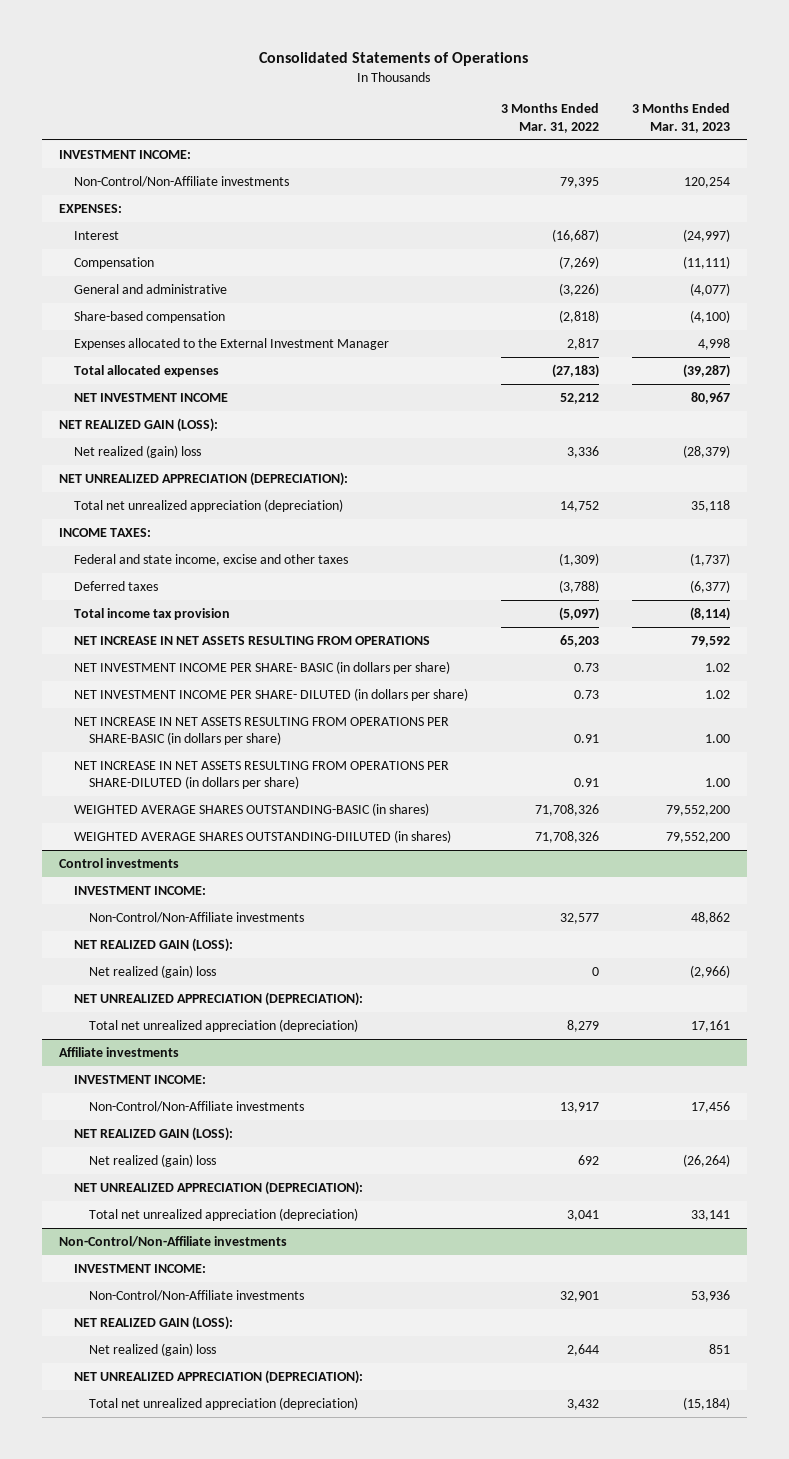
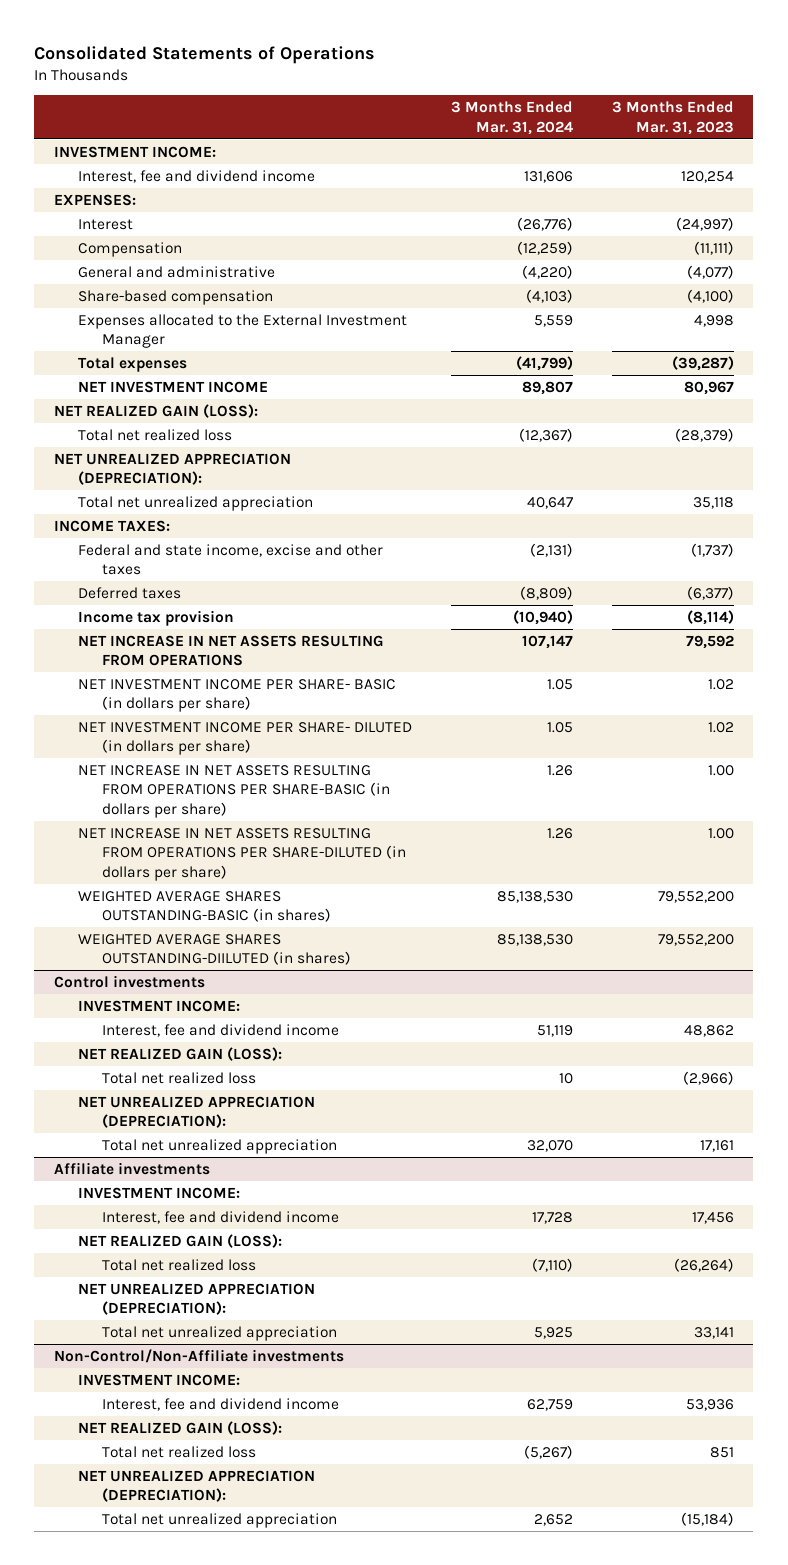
- | 3 Months Ended Mar. 31, 2022 | 3 Months Ended Mar. 31, 2023
+ | 3 Months Ended Mar. 31, 2024 | 3 Months Ended Mar. 31, 2023
- Non-Control/Non-Affiliate investments | 79,395 | 120,254
+ Interest, fee and dividend income | 131,606 | 120,254
- Total allocated expenses | (27,183) | (39,287)
+ Total expenses | (41,799) | (39,287)
- Net realized (gain) loss | 3,336 | (28,379)
+ Total net realized loss | (12,367) | (28,379)
- Total net unrealized appreciation (depreciation) | 14,752 | 35,118
+ Total net unrealized appreciation | 40,647 | 35,118
- Total income tax provision | (5,097) | (8,114)
+ Income tax provision | (10,940) | (8,114)
@ Control investments
- Non-Control/Non-Affiliate investments | 32,577 | 48,862
+ Interest, fee and dividend income | 51,119 | 48,862
- Net realized (gain) loss | 0 | (2,966)
+ Total net realized loss | 10 | (2,966)
- Total net unrealized appreciation (depreciation) | 8,279 | 17,161
+ Total net unrealized appreciation | 32,070 | 17,161
@ Affiliate investments
- Non-Control/Non-Affiliate investments | 13,917 | 17,456
+ Interest, fee and dividend income | 17,728 | 17,456
- Net realized (gain) loss | 692 | (26,264)
+ Total net realized loss | (7,110) | (26,264)
- Total net unrealized appreciation (depreciation) | 3,041 | 33,141
+ Total net unrealized appreciation | 5,925 | 33,141
@ Non-Control/Non-Affiliate investments
- Non-Control/Non-Affiliate investments | 32,901 | 53,936
+ Interest, fee and dividend income | 62,759 | 53,936
- Net realized (gain) loss | 2,644 | 851
+ Total net realized loss | (5,267) | 851
- Total net unrealized appreciation (depreciation) | 3,432 | (15,184)
+ Total net unrealized appreciation | 2,652 | (15,184)

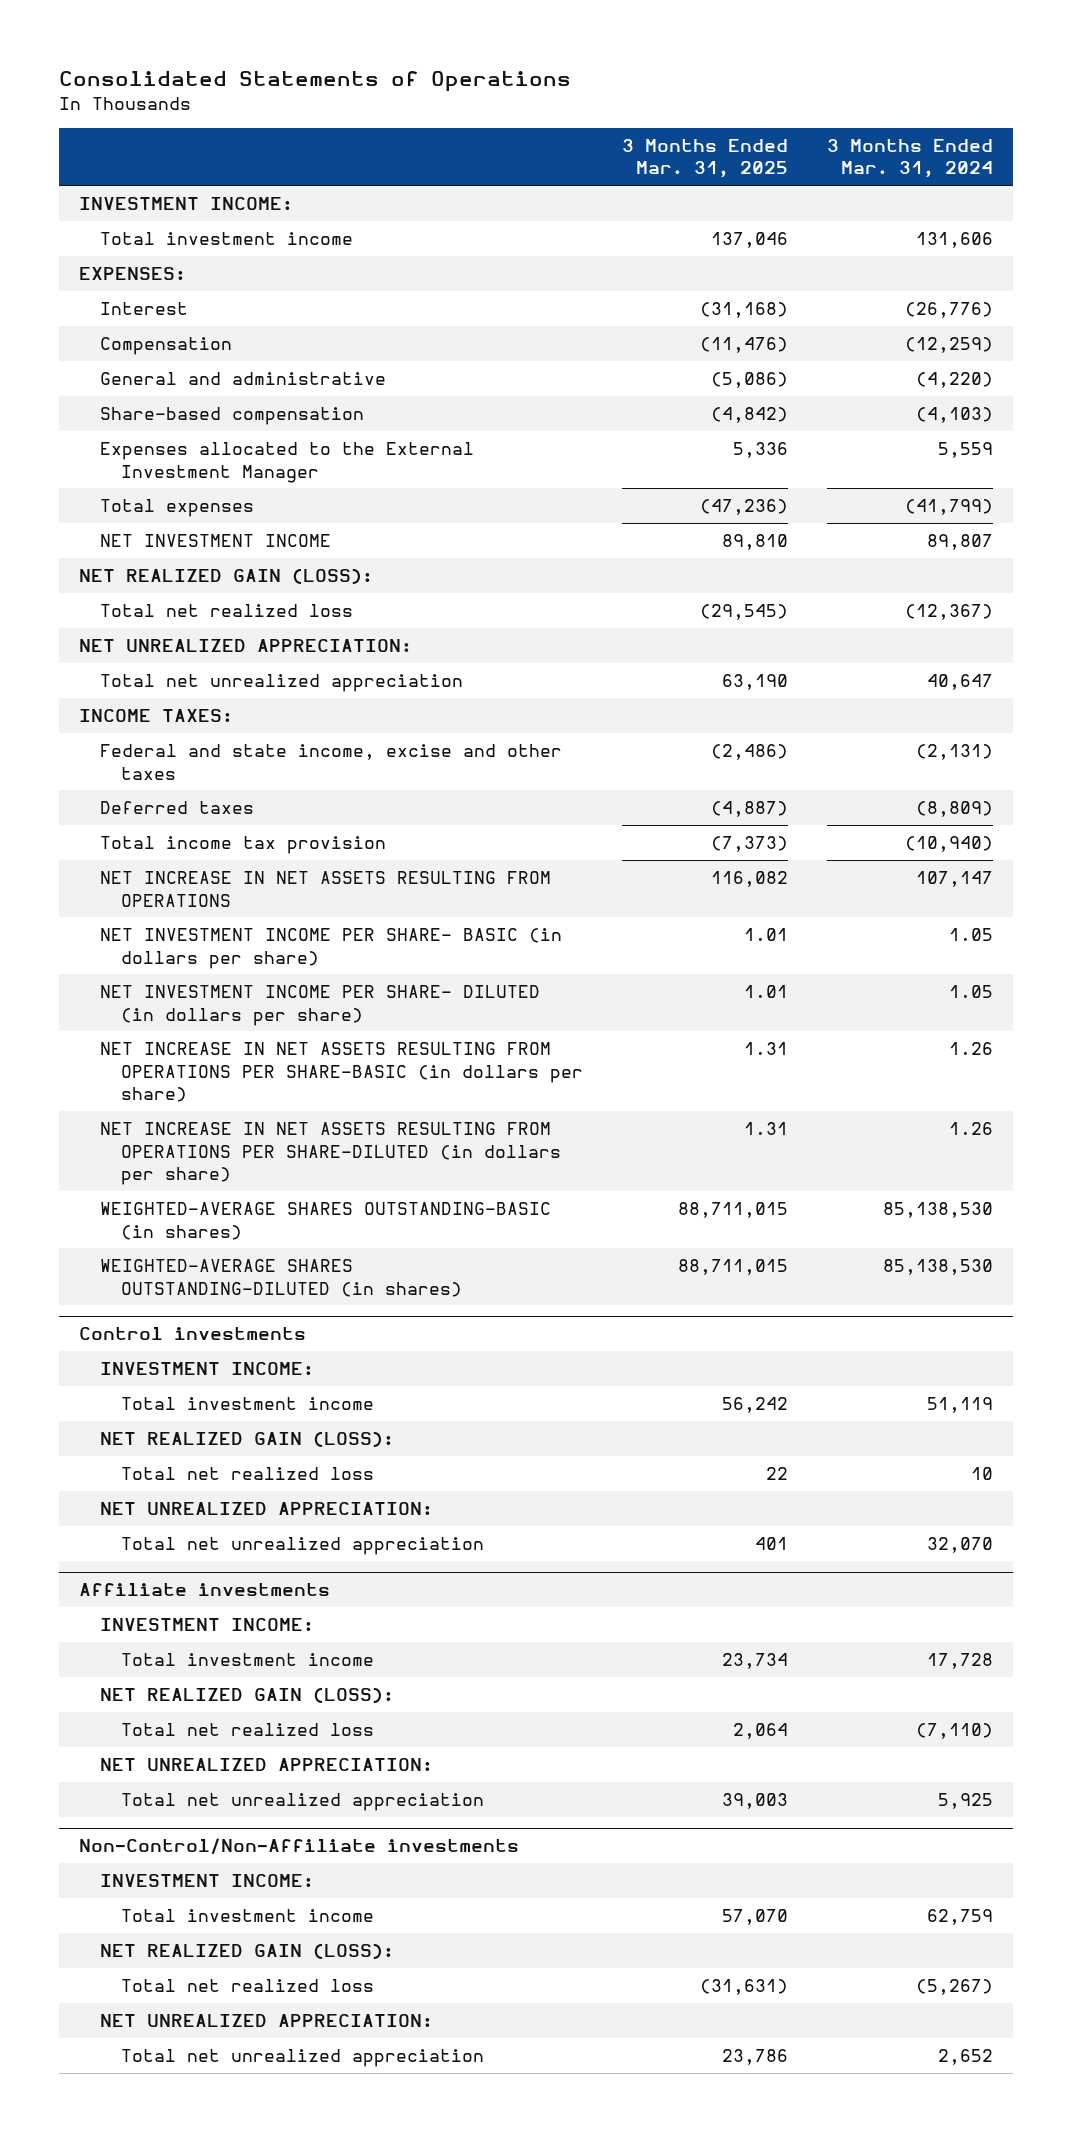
- | 3 Months Ended Mar. 31, 2024 | 3 Months Ended Mar. 31, 2023
+ | 3 Months Ended Mar. 31, 2025 | 3 Months Ended Mar. 31, 2024
- Interest, fee and dividend income | 131,606 | 120,254
+ Total investment income | 137,046 | 131,606
- NET UNREALIZED APPRECIATION (DEPRECIATION):
+ NET UNREALIZED APPRECIATION:
- Income tax provision | (10,940) | (8,114)
+ Total income tax provision | (7,373) | (10,940)
- WEIGHTED AVERAGE SHARES OUTSTANDING-BASIC (in shares) | 85,138,530 | 79,552,200
- WEIGHTED AVERAGE SHARES OUTSTANDING-DIILUTED (in shares) | 85,138,530 | 79,552,200
+ WEIGHTED-AVERAGE SHARES OUTSTANDING-BASIC (in shares) | 88,711,015 | 85,138,530
+ WEIGHTED-AVERAGE SHARES OUTSTANDING-DILUTED (in shares) | 88,711,015 | 85,138,530
@ Control investments
- Interest, fee and dividend income | 51,119 | 48,862
+ Total investment income | 56,242 | 51,119
- NET UNREALIZED APPRECIATION (DEPRECIATION):
+ NET UNREALIZED APPRECIATION:
@ Affiliate investments
- Interest, fee and dividend income | 17,728 | 17,456
+ Total investment income | 23,734 | 17,728
- NET UNREALIZED APPRECIATION (DEPRECIATION):
+ NET UNREALIZED APPRECIATION:
@ Non-Control/Non-Affiliate investments
- Interest, fee and dividend income | 62,759 | 53,936
+ Total investment income | 57,070 | 62,759
- NET UNREALIZED APPRECIATION (DEPRECIATION):
+ NET UNREALIZED APPRECIATION:

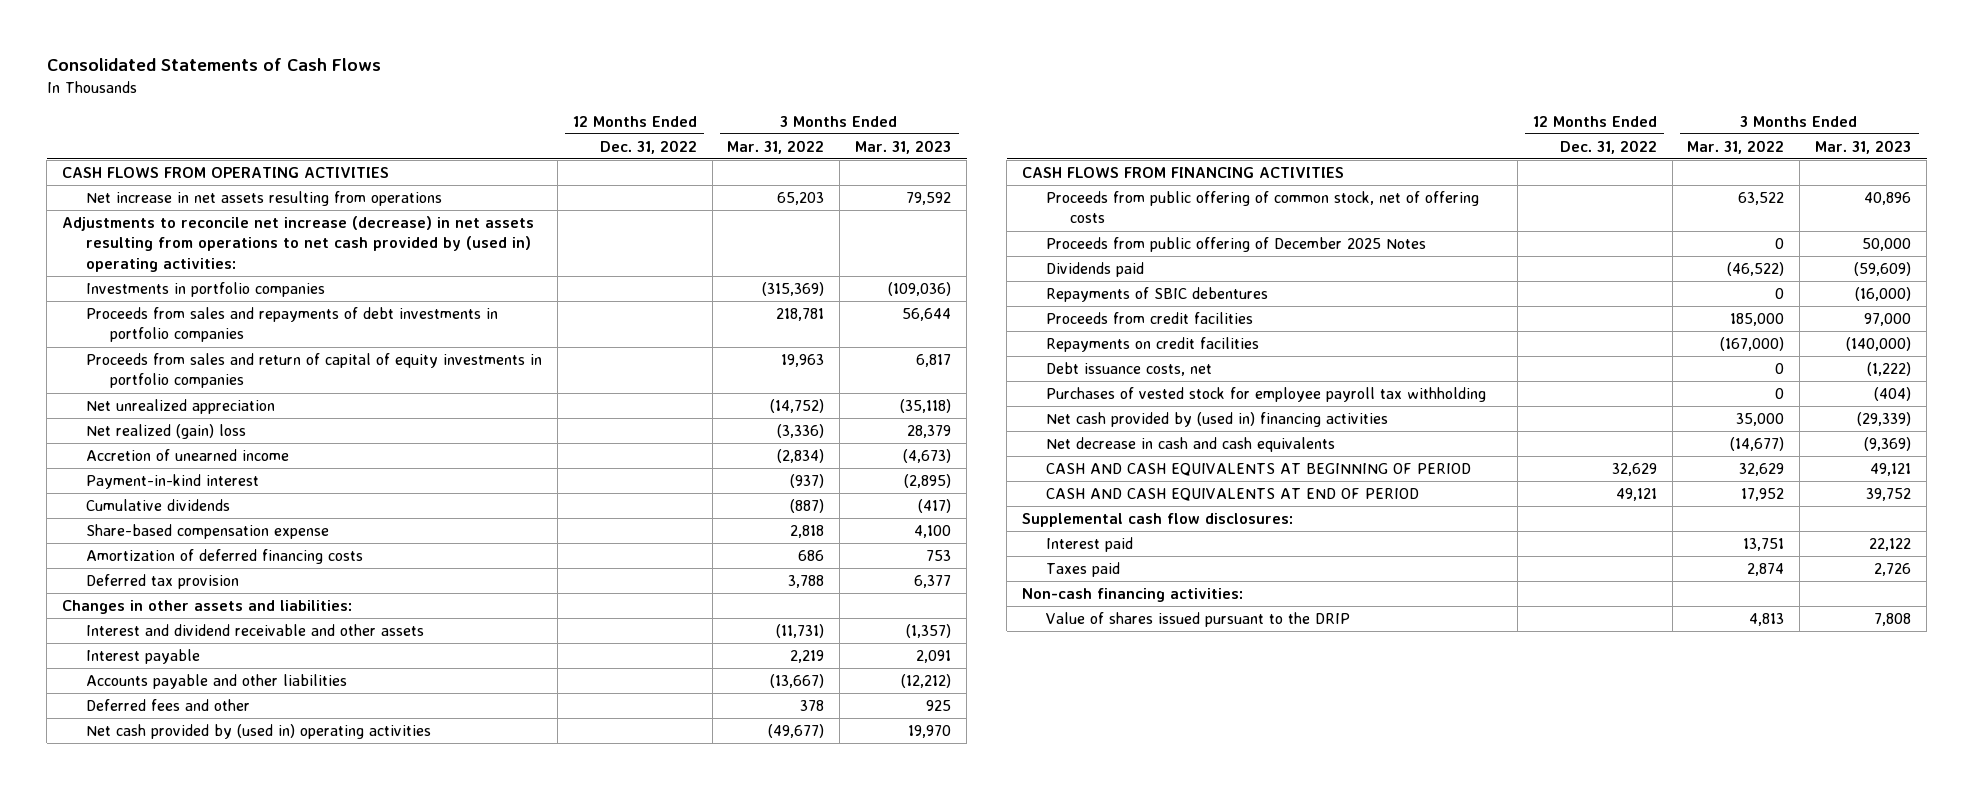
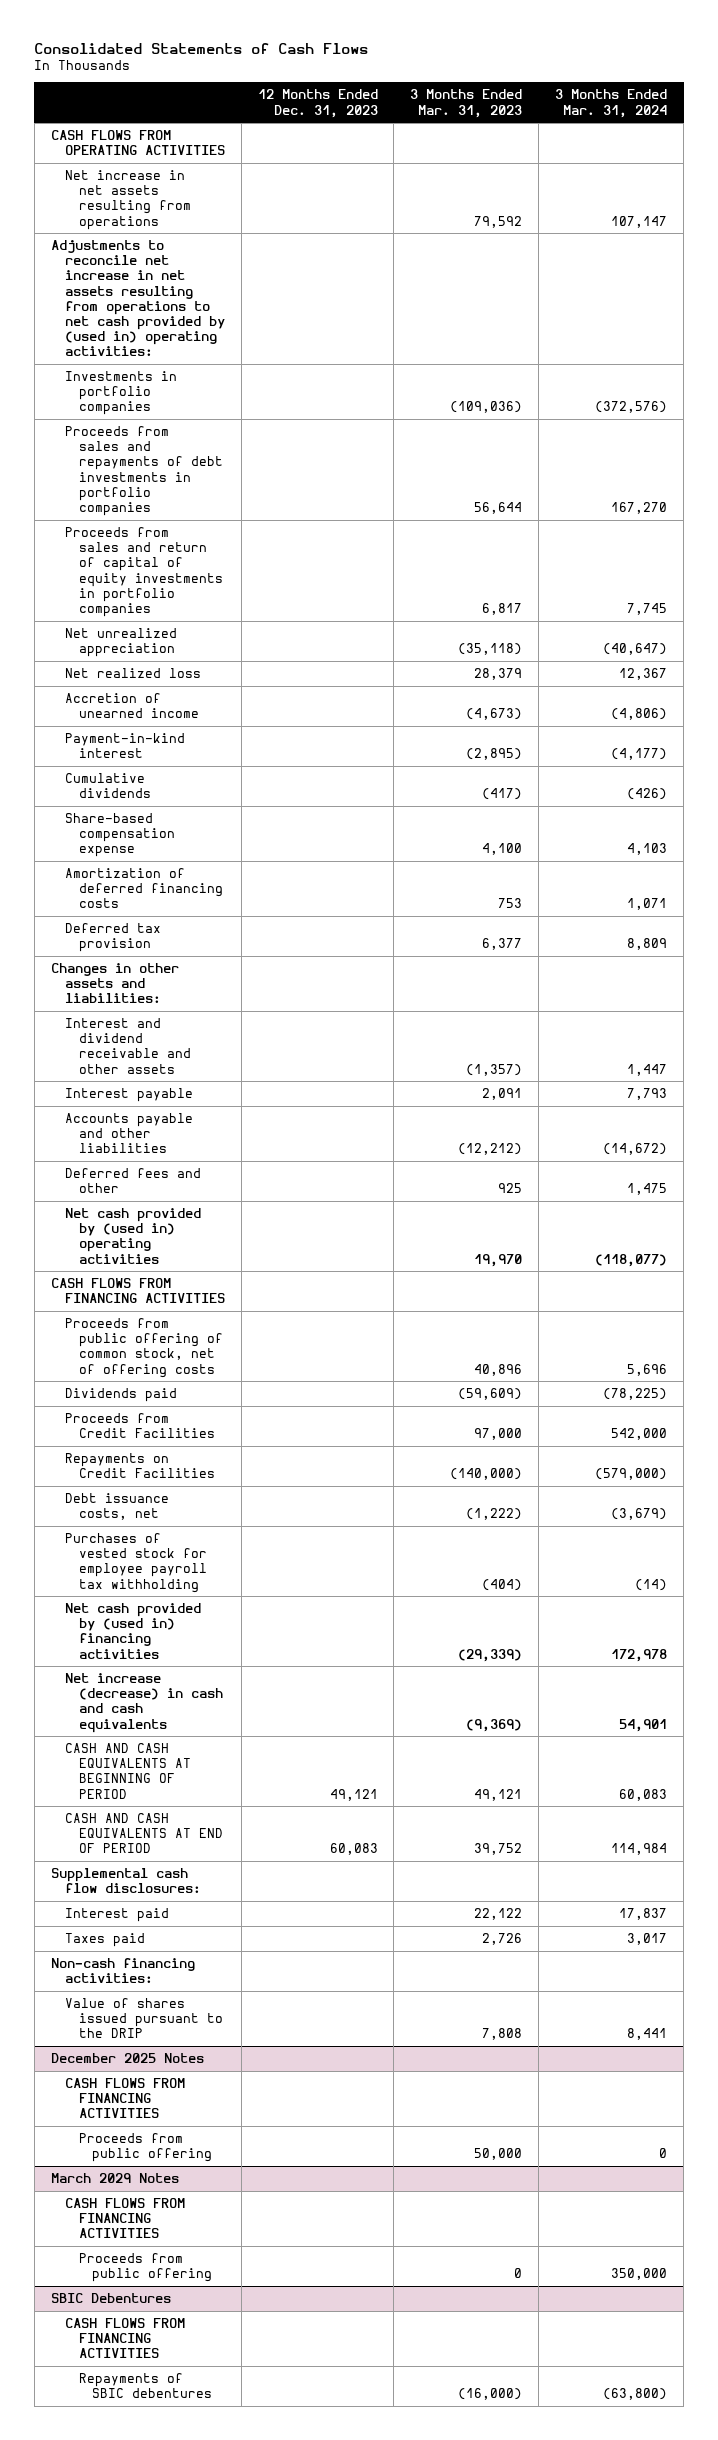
- | 12 Months Ended Dec. 31, 2022 | 3 Months Ended Mar. 31, 2022 | 3 Months Ended Mar. 31, 2023
+ | 12 Months Ended Dec. 31, 2023 | 3 Months Ended Mar. 31, 2023 | 3 Months Ended Mar. 31, 2024
- Adjustments to reconcile net increase (decrease) in net assets resulting from operations to net cash provided by (used in) operating activities:
+ Adjustments to reconcile net increase in net assets resulting from operations to net cash provided by (used in) operating activities:
- Net realized (gain) loss | | (3,336) | 28,379
+ Net realized loss | | 28,379 | 12,367
- Proceeds from public offering of December 2025 Notes | | 0 | 50,000
- Repayments of SBIC debentures | | 0 | (16,000)
- Proceeds from credit facilities | | 185,000 | 97,000
- Repayments on credit facilities | | (167,000) | (140,000)
+ Proceeds from Credit Facilities | | 97,000 | 542,000
+ Repayments on Credit Facilities | | (140,000) | (579,000)
- Net decrease in cash and cash equivalents | | (14,677) | (9,369)
+ Net increase (decrease) in cash and cash equivalents | | (9,369) | 54,901
+ December 2025 Notes
+ CASH FLOWS FROM FINANCING ACTIVITIES
+ Proceeds from public offering | | 50,000 | 0
+ March 2029 Notes
+ CASH FLOWS FROM FINANCING ACTIVITIES
+ Proceeds from public offering | | 0 | 350,000
+ SBIC Debentures
+ CASH FLOWS FROM FINANCING ACTIVITIES
+ Repayments of SBIC debentures | | (16,000) | (63,800)

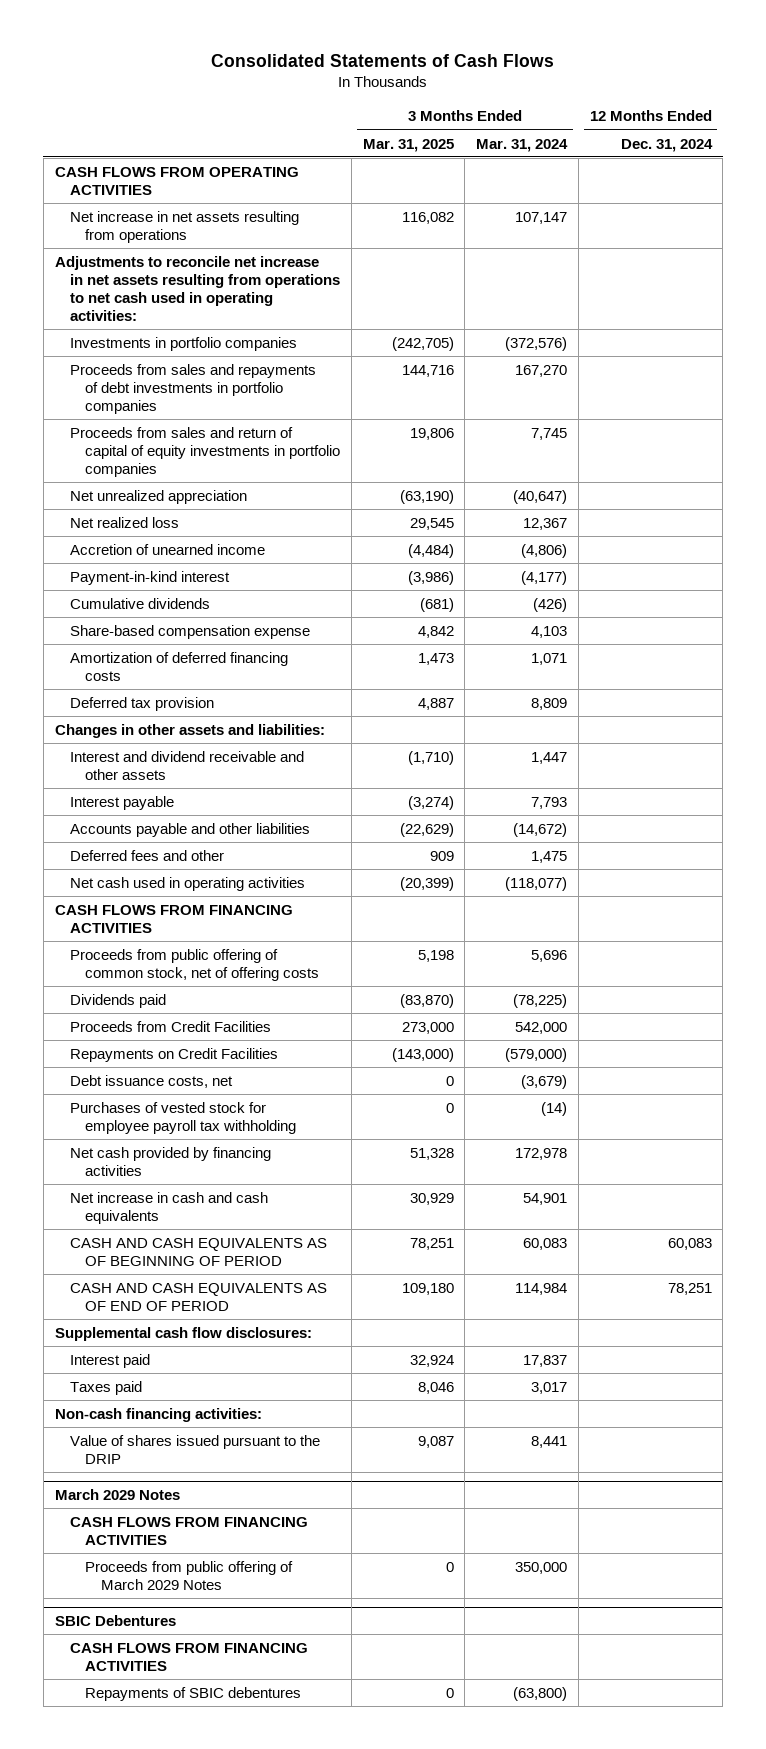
- | 12 Months Ended Dec. 31, 2023 | 3 Months Ended Mar. 31, 2023 | 3 Months Ended Mar. 31, 2024
+ | 3 Months Ended Mar. 31, 2025 | 3 Months Ended Mar. 31, 2024 | 12 Months Ended Dec. 31, 2024
- Adjustments to reconcile net increase in net assets resulting from operations to net cash provided by (used in) operating activities:
+ Adjustments to reconcile net increase in net assets resulting from operations to net cash used in operating activities:
- Net cash provided by (used in) operating activities | | 19,970 | (118,077)
+ Net cash used in operating activities | (20,399) | (118,077) |
- Net cash provided by (used in) financing activities | | (29,339) | 172,978
- Net increase (decrease) in cash and cash equivalents | | (9,369) | 54,901
- CASH AND CASH EQUIVALENTS AT BEGINNING OF PERIOD | 49,121 | 49,121 | 60,083
- CASH AND CASH EQUIVALENTS AT END OF PERIOD | 60,083 | 39,752 | 114,984
+ Net cash provided by financing activities | 51,328 | 172,978 |
+ Net increase in cash and cash equivalents | 30,929 | 54,901 |
+ CASH AND CASH EQUIVALENTS AS OF BEGINNING OF PERIOD | 78,251 | 60,083 | 60,083
+ CASH AND CASH EQUIVALENTS AS OF END OF PERIOD | 109,180 | 114,984 | 78,251
- December 2025 Notes
- CASH FLOWS FROM FINANCING ACTIVITIES
- Proceeds from public offering | | 50,000 | 0
@ March 2029 Notes
- Proceeds from public offering | | 0 | 350,000
+ Proceeds from public offering of March 2029 Notes | 0 | 350,000 |

